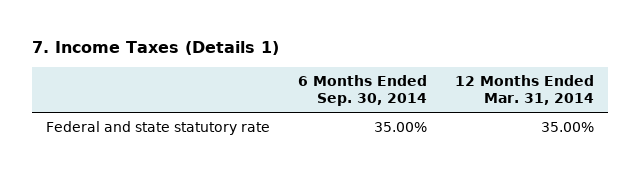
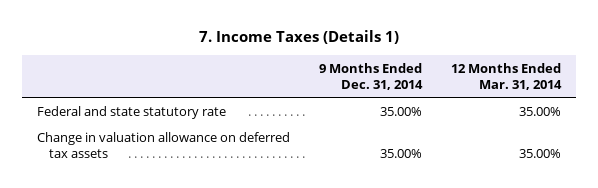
- | 6 Months Ended Sep. 30, 2014 | 12 Months Ended Mar. 31, 2014
+ | 9 Months Ended Dec. 31, 2014 | 12 Months Ended Mar. 31, 2014
+ Change in valuation allowance on deferred tax assets | 35.00% | 35.00%

